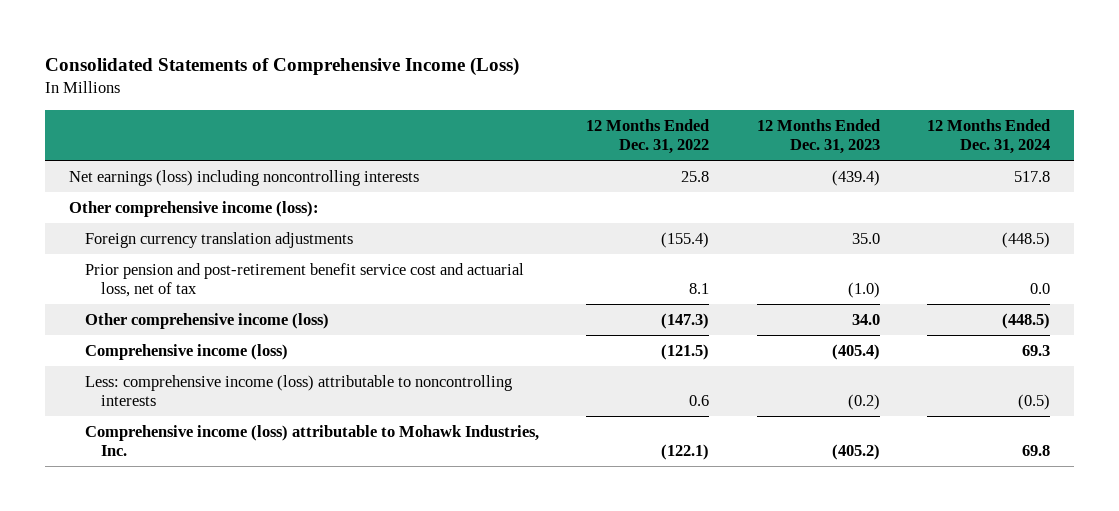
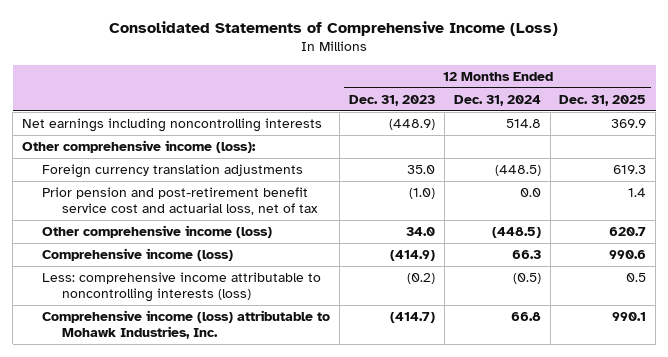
- | 12 Months Ended Dec. 31, 2022 | 12 Months Ended Dec. 31, 2023 | 12 Months Ended Dec. 31, 2024
+ | 12 Months Ended Dec. 31, 2023 | 12 Months Ended Dec. 31, 2024 | 12 Months Ended Dec. 31, 2025
- Net earnings (loss) including noncontrolling interests | 25.8 | (439.4) | 517.8
+ Net earnings including noncontrolling interests | (448.9) | 514.8 | 369.9
- Comprehensive income (loss) | (121.5) | (405.4) | 69.3
- Less: comprehensive income (loss) attributable to noncontrolling interests | 0.6 | (0.2) | (0.5)
- Comprehensive income (loss) attributable to Mohawk Industries, Inc. | (122.1) | (405.2) | 69.8
+ Comprehensive income (loss) | (414.9) | 66.3 | 990.6
+ Less: comprehensive income attributable to noncontrolling interests (loss) | (0.2) | (0.5) | 0.5
+ Comprehensive income (loss) attributable to Mohawk Industries, Inc. | (414.7) | 66.8 | 990.1

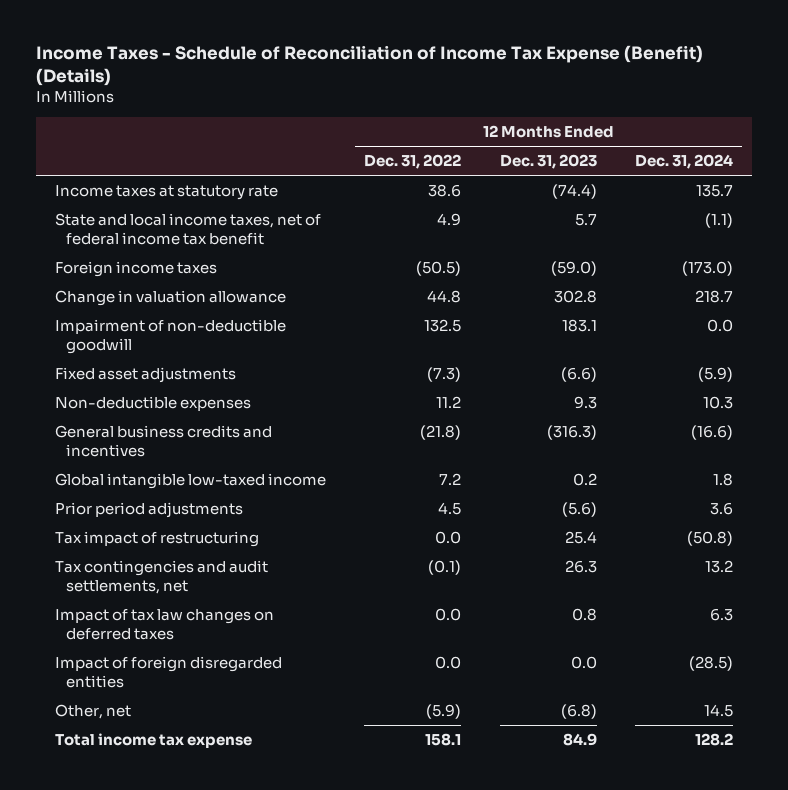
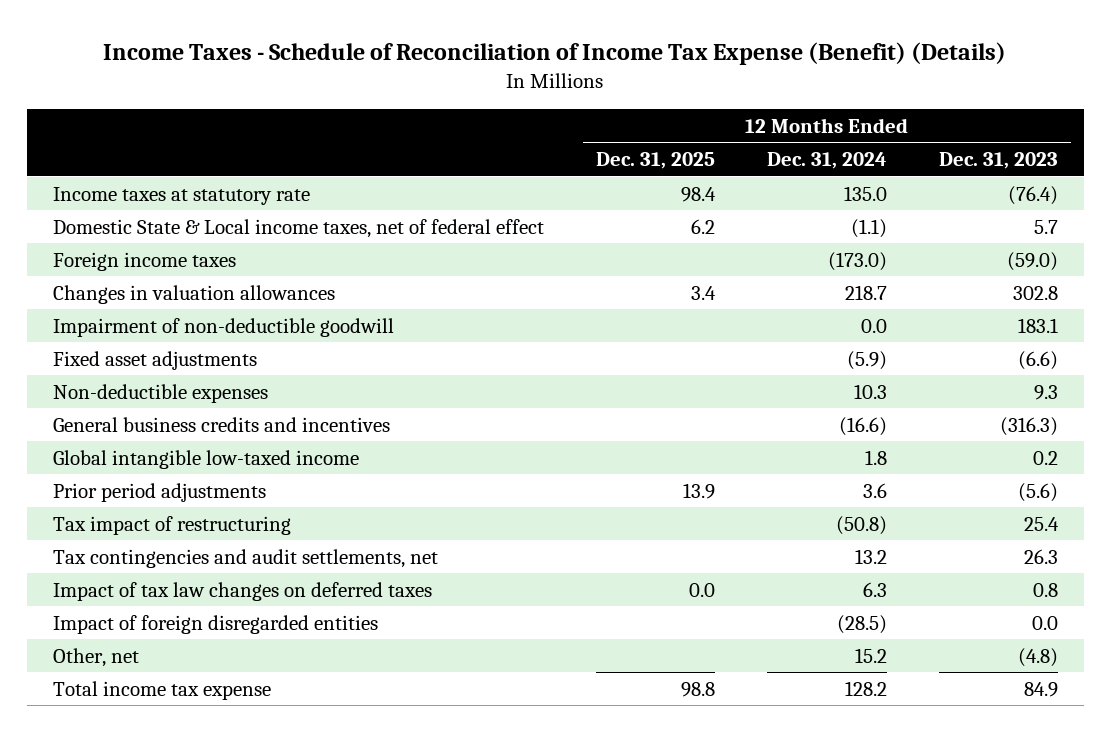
- | 12 Months Ended Dec. 31, 2022 | 12 Months Ended Dec. 31, 2023 | 12 Months Ended Dec. 31, 2024
+ | 12 Months Ended Dec. 31, 2025 | 12 Months Ended Dec. 31, 2024 | 12 Months Ended Dec. 31, 2023
- Income taxes at statutory rate | 38.6 | (74.4) | 135.7
- State and local income taxes, net of federal income tax benefit | 4.9 | 5.7 | (1.1)
+ Income taxes at statutory rate | 98.4 | 135.0 | (76.4)
+ Domestic State & Local income taxes, net of federal effect | 6.2 | (1.1) | 5.7
- Change in valuation allowance | 44.8 | 302.8 | 218.7
+ Changes in valuation allowances | 3.4 | 218.7 | 302.8
- Other, net | (5.9) | (6.8) | 14.5
+ Other, net | | 15.2 | (4.8)

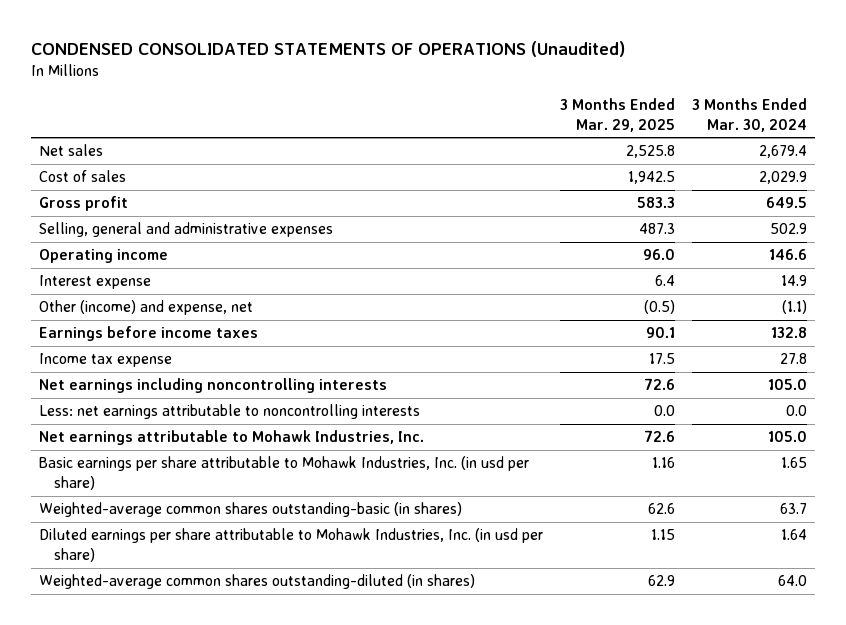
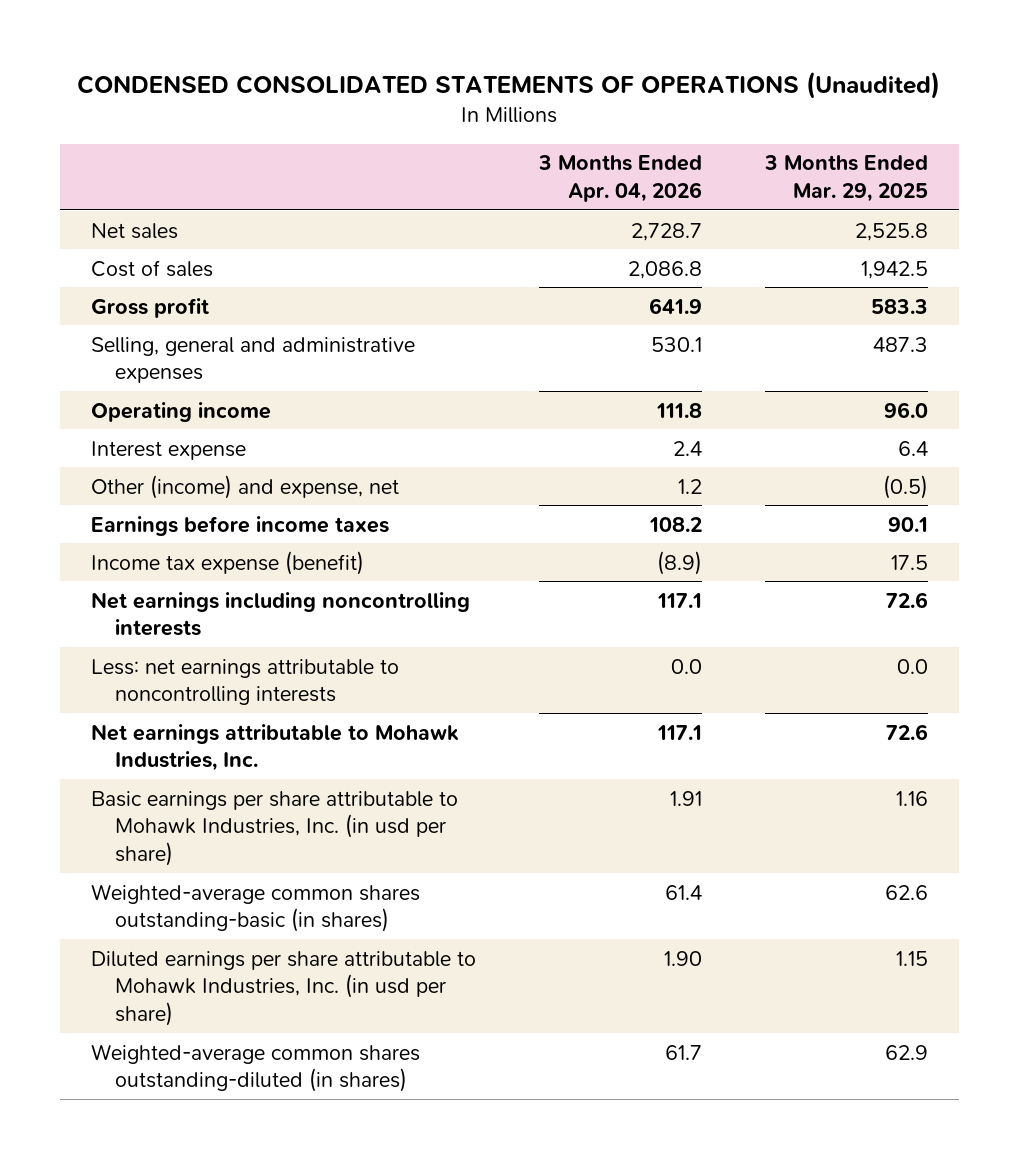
- | 3 Months Ended Mar. 29, 2025 | 3 Months Ended Mar. 30, 2024
+ | 3 Months Ended Apr. 04, 2026 | 3 Months Ended Mar. 29, 2025
- Income tax expense | 17.5 | 27.8
+ Income tax expense (benefit) | (8.9) | 17.5

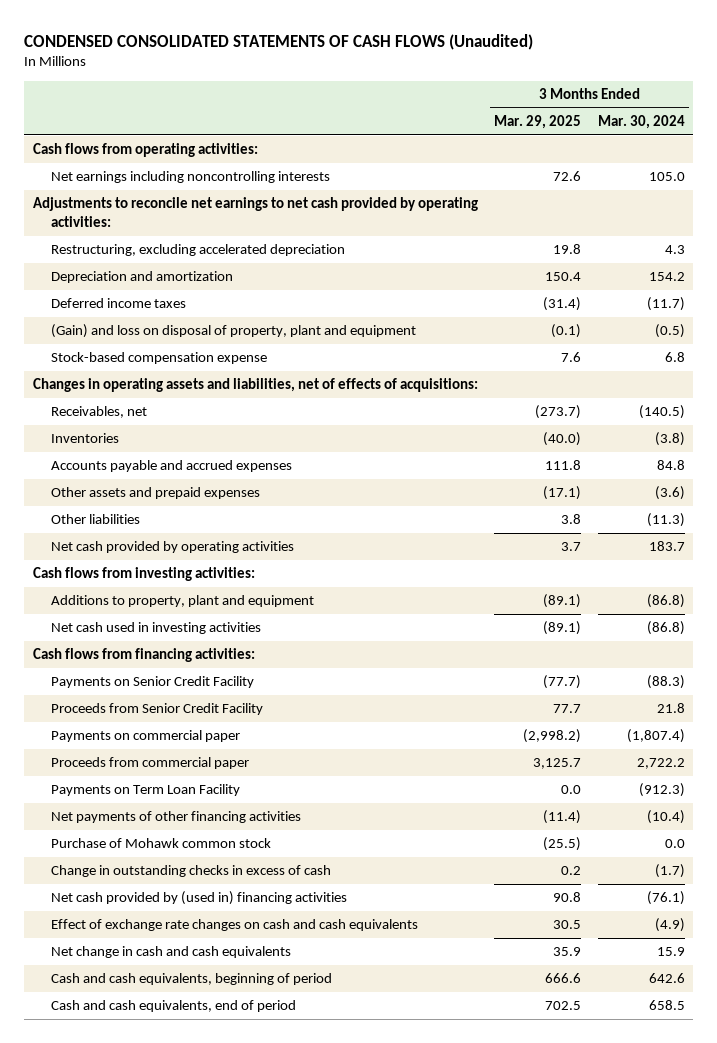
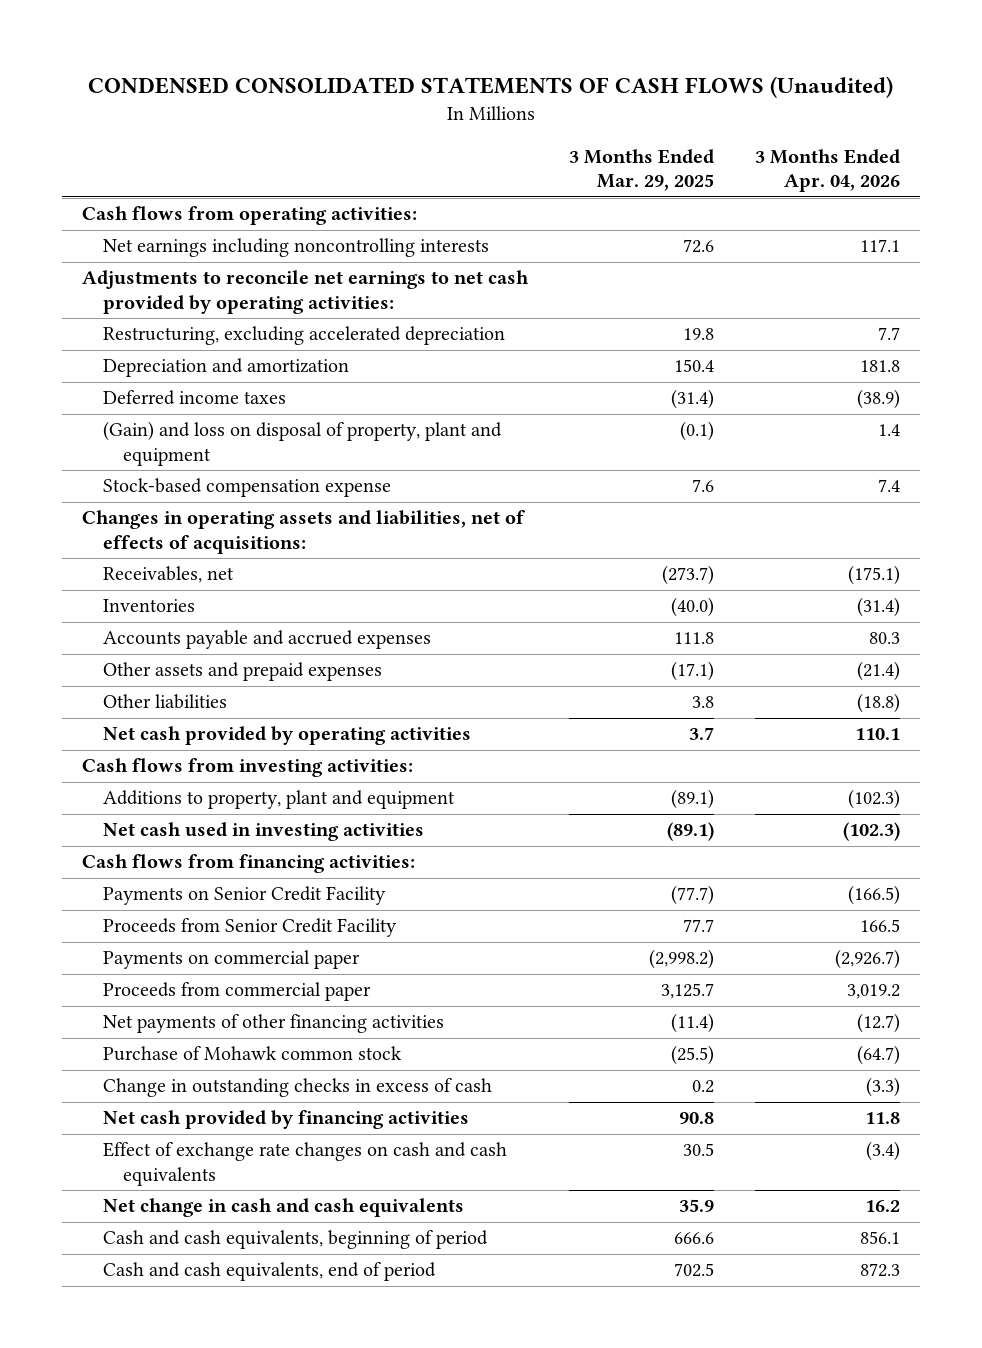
- | 3 Months Ended Mar. 29, 2025 | 3 Months Ended Mar. 30, 2024
+ | 3 Months Ended Mar. 29, 2025 | 3 Months Ended Apr. 04, 2026
- Payments on Term Loan Facility | 0.0 | (912.3)
- Net cash provided by (used in) financing activities | 90.8 | (76.1)
+ Net cash provided by financing activities | 90.8 | 11.8

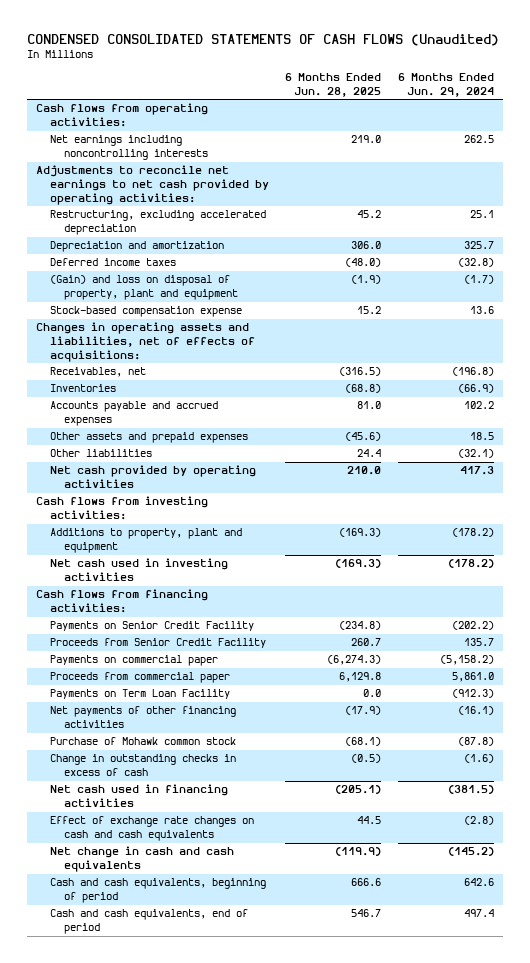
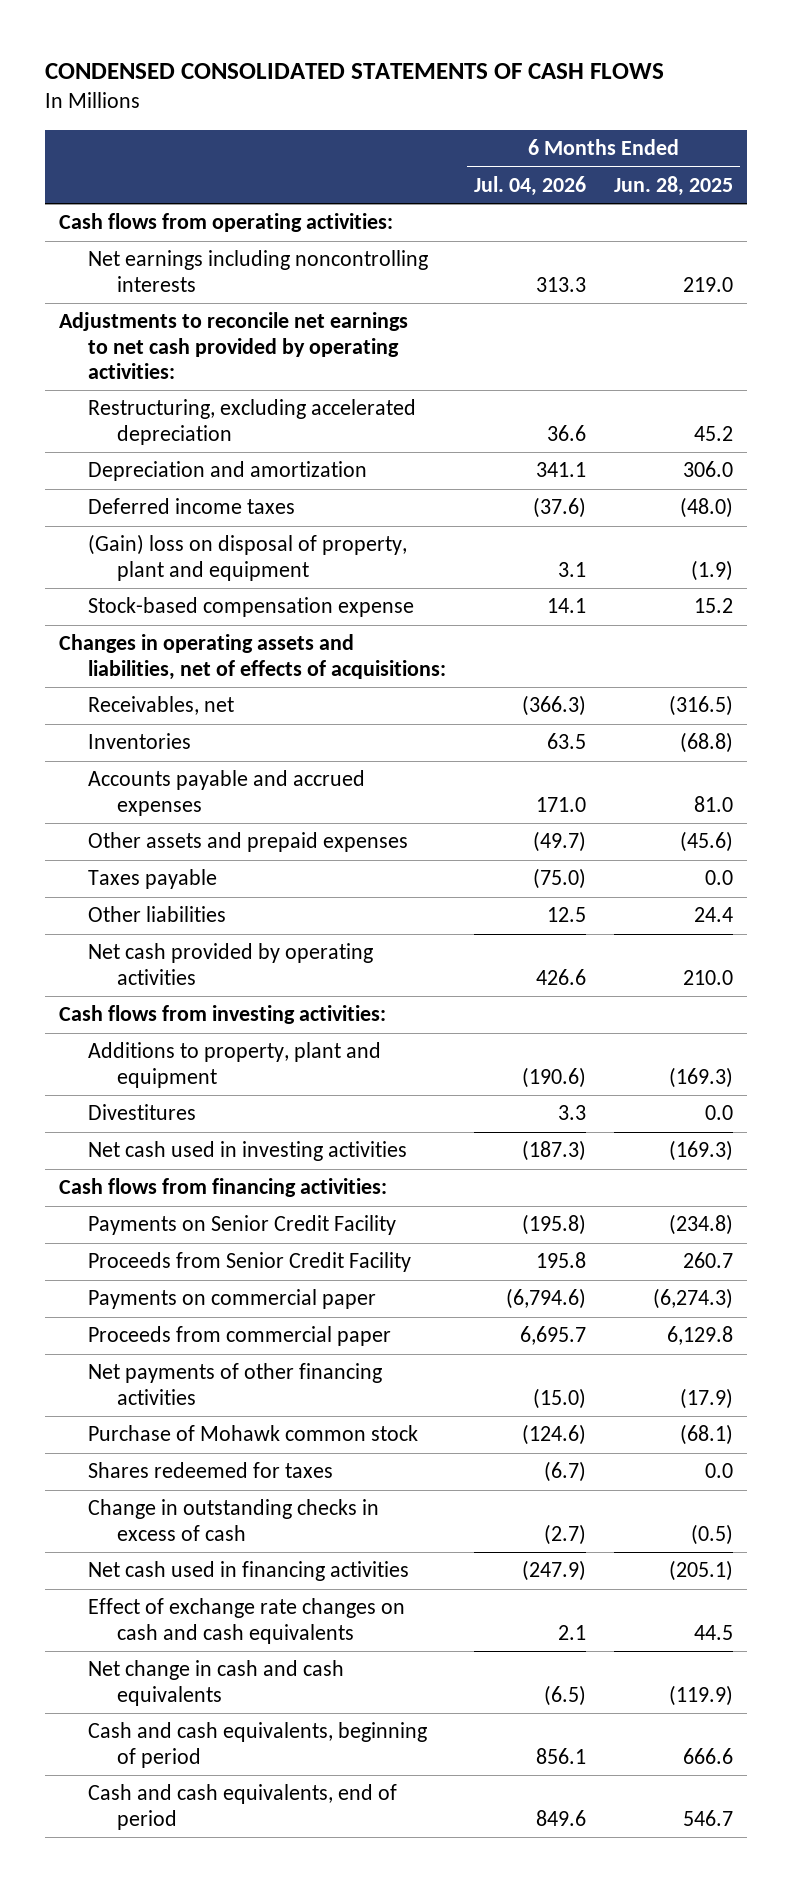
- CONDENSED CONSOLIDATED STATEMENTS OF CASH FLOWS (Unaudited)
+ CONDENSED CONSOLIDATED STATEMENTS OF CASH FLOWS
- | 6 Months Ended Jun. 28, 2025 | 6 Months Ended Jun. 29, 2024
+ | 6 Months Ended Jul. 04, 2026 | 6 Months Ended Jun. 28, 2025
- (Gain) and loss on disposal of property, plant and equipment | (1.9) | (1.7)
+ (Gain) loss on disposal of property, plant and equipment | 3.1 | (1.9)
+ Taxes payable | (75.0) | 0.0
+ Divestitures | 3.3 | 0.0
- Payments on Term Loan Facility | 0.0 | (912.3)
+ Shares redeemed for taxes | (6.7) | 0.0

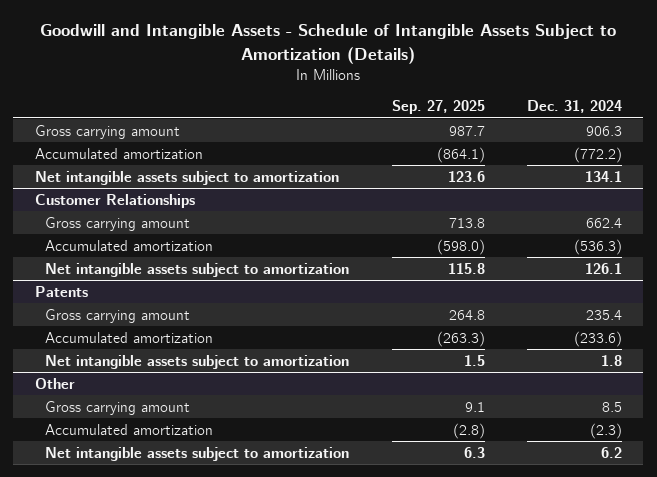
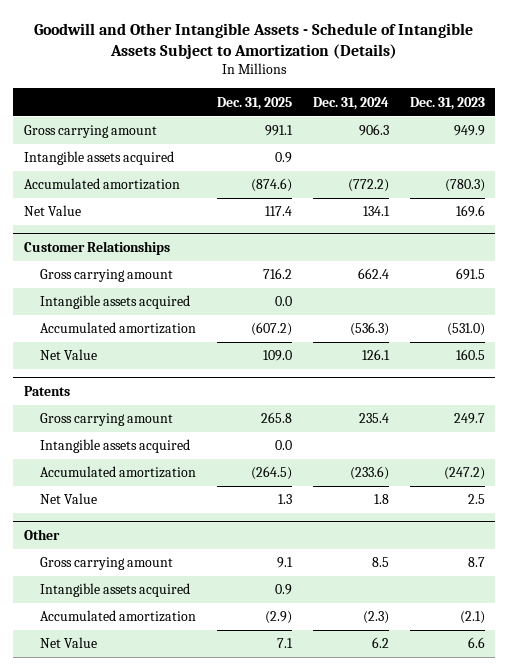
- Goodwill and Intangible Assets - Schedule of Intangible Assets Subject to Amortization (Details)
+ Goodwill and Other Intangible Assets - Schedule of Intangible Assets Subject to Amortization (Details)
- | Sep. 27, 2025 | Dec. 31, 2024
+ | Dec. 31, 2025 | Dec. 31, 2024 | Dec. 31, 2023
+ Intangible assets acquired | 0.9 | |
- Net intangible assets subject to amortization | 123.6 | 134.1
+ Net Value | 117.4 | 134.1 | 169.6
@ Customer Relationships
+ Intangible assets acquired | 0.0 | |
- Net intangible assets subject to amortization | 115.8 | 126.1
+ Net Value | 109.0 | 126.1 | 160.5
@ Patents
+ Intangible assets acquired | 0.0 | |
- Net intangible assets subject to amortization | 1.5 | 1.8
+ Net Value | 1.3 | 1.8 | 2.5
@ Other
+ Intangible assets acquired | 0.9 | |
- Net intangible assets subject to amortization | 6.3 | 6.2
+ Net Value | 7.1 | 6.2 | 6.6

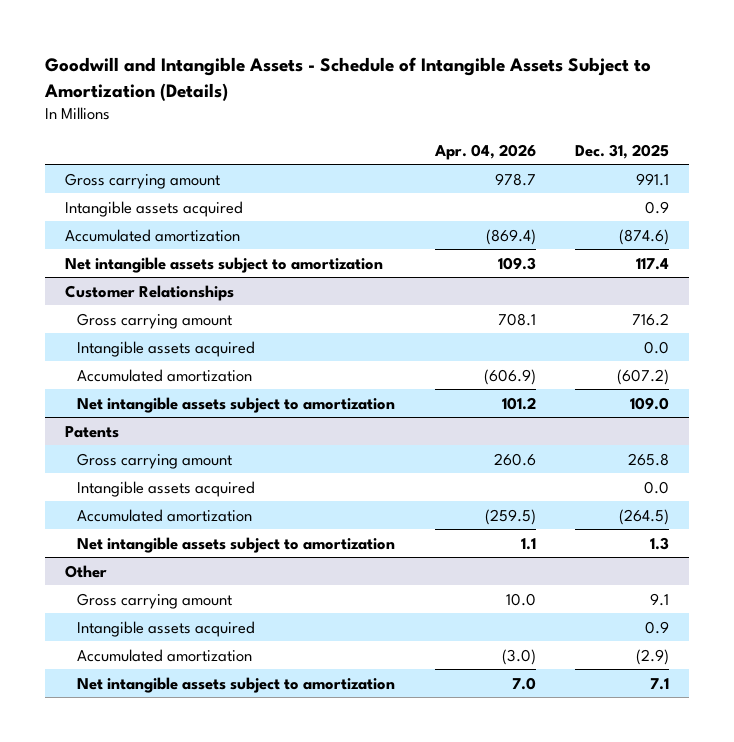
- Goodwill and Other Intangible Assets - Schedule of Intangible Assets Subject to Amortization (Details)
+ Goodwill and Intangible Assets - Schedule of Intangible Assets Subject to Amortization (Details)
- | Dec. 31, 2025 | Dec. 31, 2024 | Dec. 31, 2023
+ | Apr. 04, 2026 | Dec. 31, 2025
- Net Value | 117.4 | 134.1 | 169.6
+ Net intangible assets subject to amortization | 109.3 | 117.4
@ Customer Relationships
- Net Value | 109.0 | 126.1 | 160.5
+ Net intangible assets subject to amortization | 101.2 | 109.0
@ Patents
- Net Value | 1.3 | 1.8 | 2.5
+ Net intangible assets subject to amortization | 1.1 | 1.3
@ Other
- Net Value | 7.1 | 6.2 | 6.6
+ Net intangible assets subject to amortization | 7.0 | 7.1

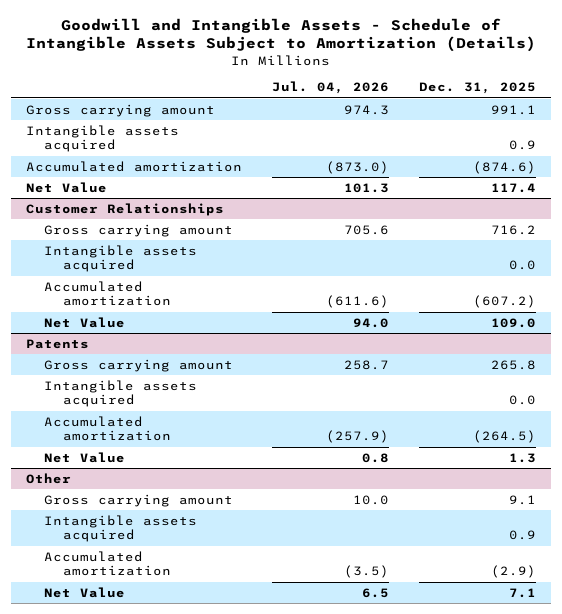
- | Apr. 04, 2026 | Dec. 31, 2025
+ | Jul. 04, 2026 | Dec. 31, 2025
- Net intangible assets subject to amortization | 109.3 | 117.4
+ Net Value | 101.3 | 117.4
@ Customer Relationships
- Net intangible assets subject to amortization | 101.2 | 109.0
+ Net Value | 94.0 | 109.0
@ Patents
- Net intangible assets subject to amortization | 1.1 | 1.3
+ Net Value | 0.8 | 1.3
@ Other
- Net intangible assets subject to amortization | 7.0 | 7.1
+ Net Value | 6.5 | 7.1

